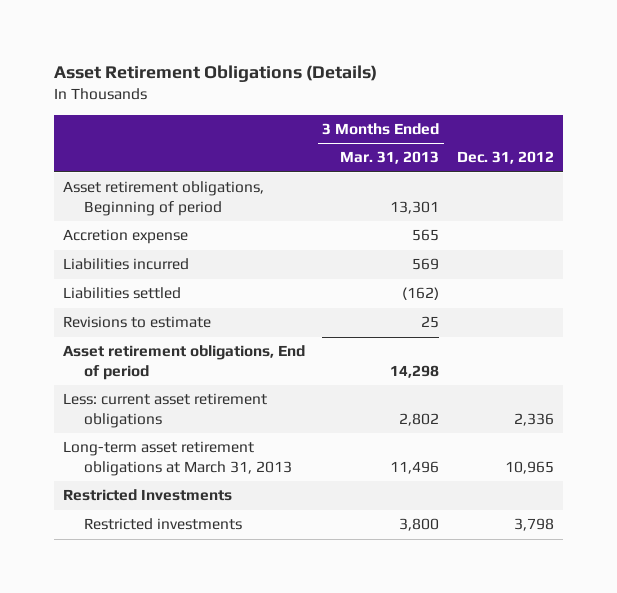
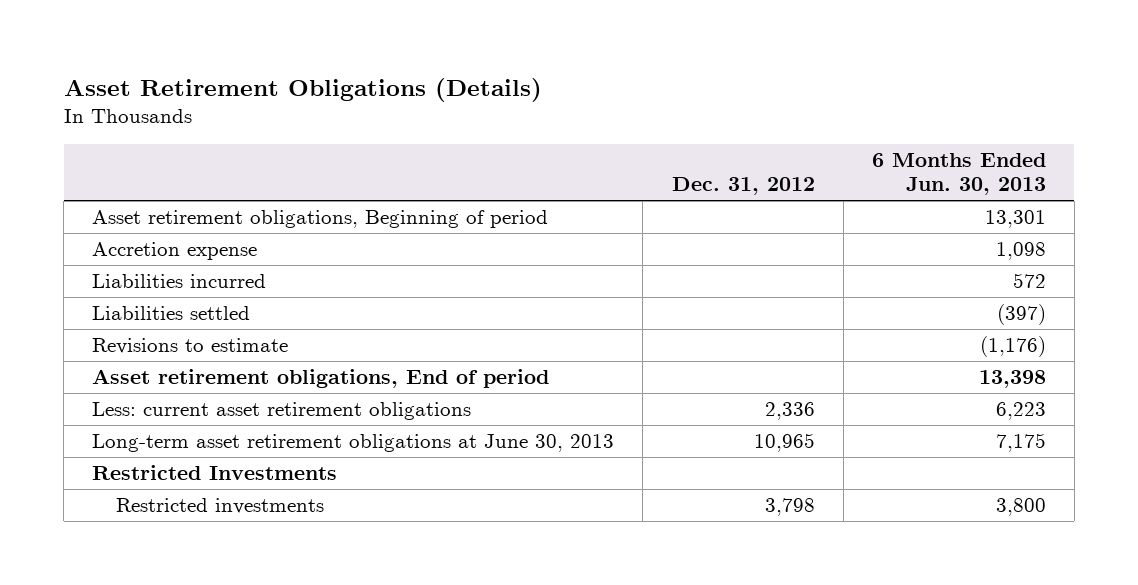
- | 3 Months Ended Mar. 31, 2013 | Dec. 31, 2012
+ | Dec. 31, 2012 | 6 Months Ended Jun. 30, 2013
- Long-term asset retirement obligations at March 31, 2013 | 11,496 | 10,965
+ Long-term asset retirement obligations at June 30, 2013 | 10,965 | 7,175

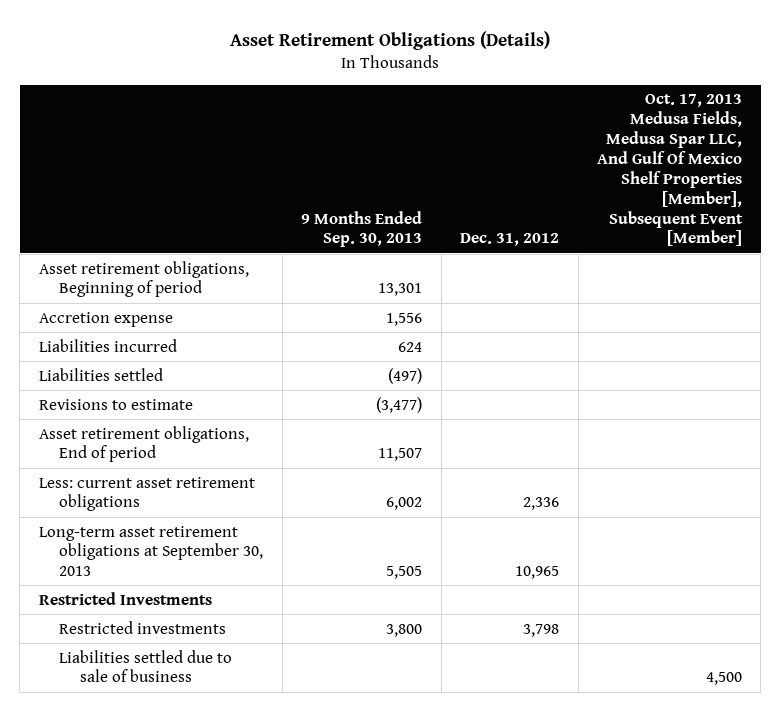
- | Dec. 31, 2012 | 6 Months Ended Jun. 30, 2013
+ | 9 Months Ended Sep. 30, 2013 | Dec. 31, 2012 | Oct. 17, 2013 Medusa Fields, Medusa Spar LLC, And Gulf Of Mexico Shelf Properties [Member], Subsequent Event [Member]
- Long-term asset retirement obligations at June 30, 2013 | 10,965 | 7,175
+ Long-term asset retirement obligations at September 30, 2013 | 5,505 | 10,965 |
+ Liabilities settled due to sale of business | | | 4,500

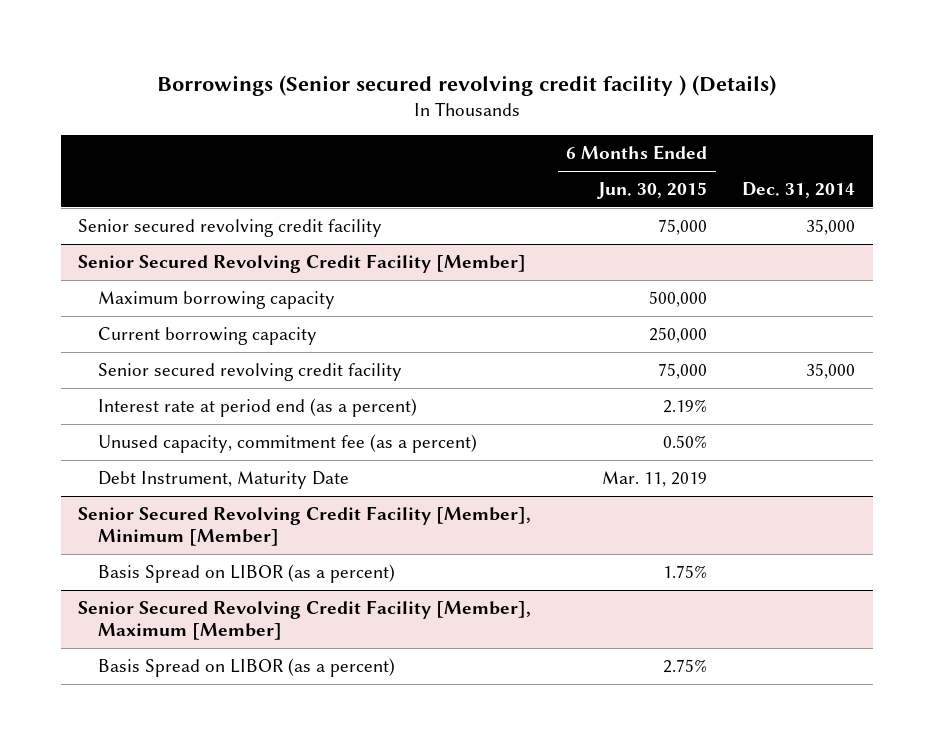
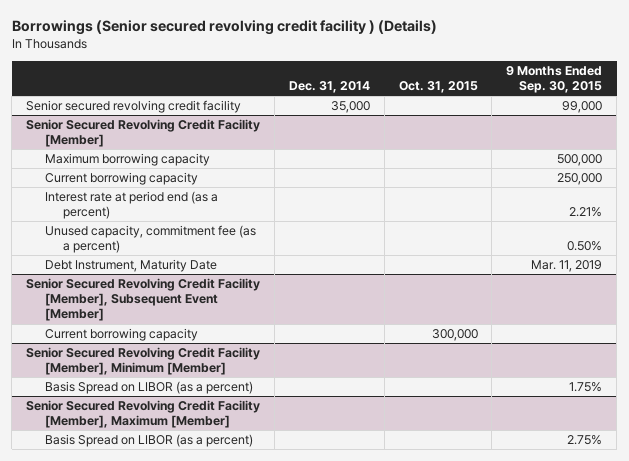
- | 6 Months Ended Jun. 30, 2015 | Dec. 31, 2014
+ | Dec. 31, 2014 | Oct. 31, 2015 | 9 Months Ended Sep. 30, 2015
@ Senior Secured Revolving Credit Facility [Member]
- Senior secured revolving credit facility | 75,000 | 35,000
+ Senior Secured Revolving Credit Facility [Member], Subsequent Event [Member]
+ Current borrowing capacity | | 300,000 |

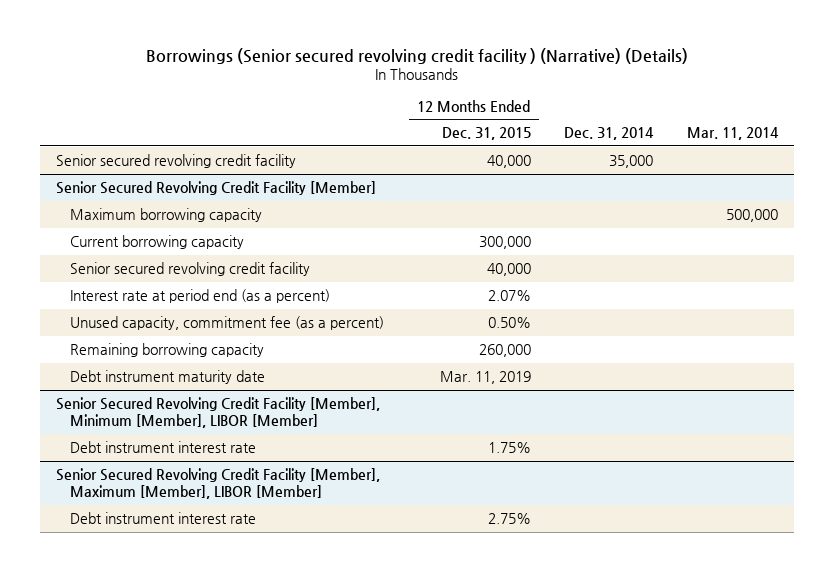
- Borrowings (Senior secured revolving credit facility ) (Details)
+ Borrowings (Senior secured revolving credit facility ) (Narrative) (Details)
- | Dec. 31, 2014 | Oct. 31, 2015 | 9 Months Ended Sep. 30, 2015
+ | 12 Months Ended Dec. 31, 2015 | Dec. 31, 2014 | Mar. 11, 2014
@ Senior Secured Revolving Credit Facility [Member]
+ Senior secured revolving credit facility | 40,000 | |
- Debt Instrument, Maturity Date | | | Mar. 11, 2019
- Senior Secured Revolving Credit Facility [Member], Subsequent Event [Member]
- Current borrowing capacity | | 300,000 |
- Senior Secured Revolving Credit Facility [Member], Minimum [Member]
- Basis Spread on LIBOR (as a percent) | | | 1.75%
- Senior Secured Revolving Credit Facility [Member], Maximum [Member]
- Basis Spread on LIBOR (as a percent) | | | 2.75%
@ Senior Secured Revolving Credit Facility [Member]
+ Remaining borrowing capacity | 260,000 | |
+ Debt instrument maturity date | Mar. 11, 2019 | |
+ Senior Secured Revolving Credit Facility [Member], Minimum [Member], LIBOR [Member]
+ Debt instrument interest rate | 1.75% | |
+ Senior Secured Revolving Credit Facility [Member], Maximum [Member], LIBOR [Member]
+ Debt instrument interest rate | 2.75% | |

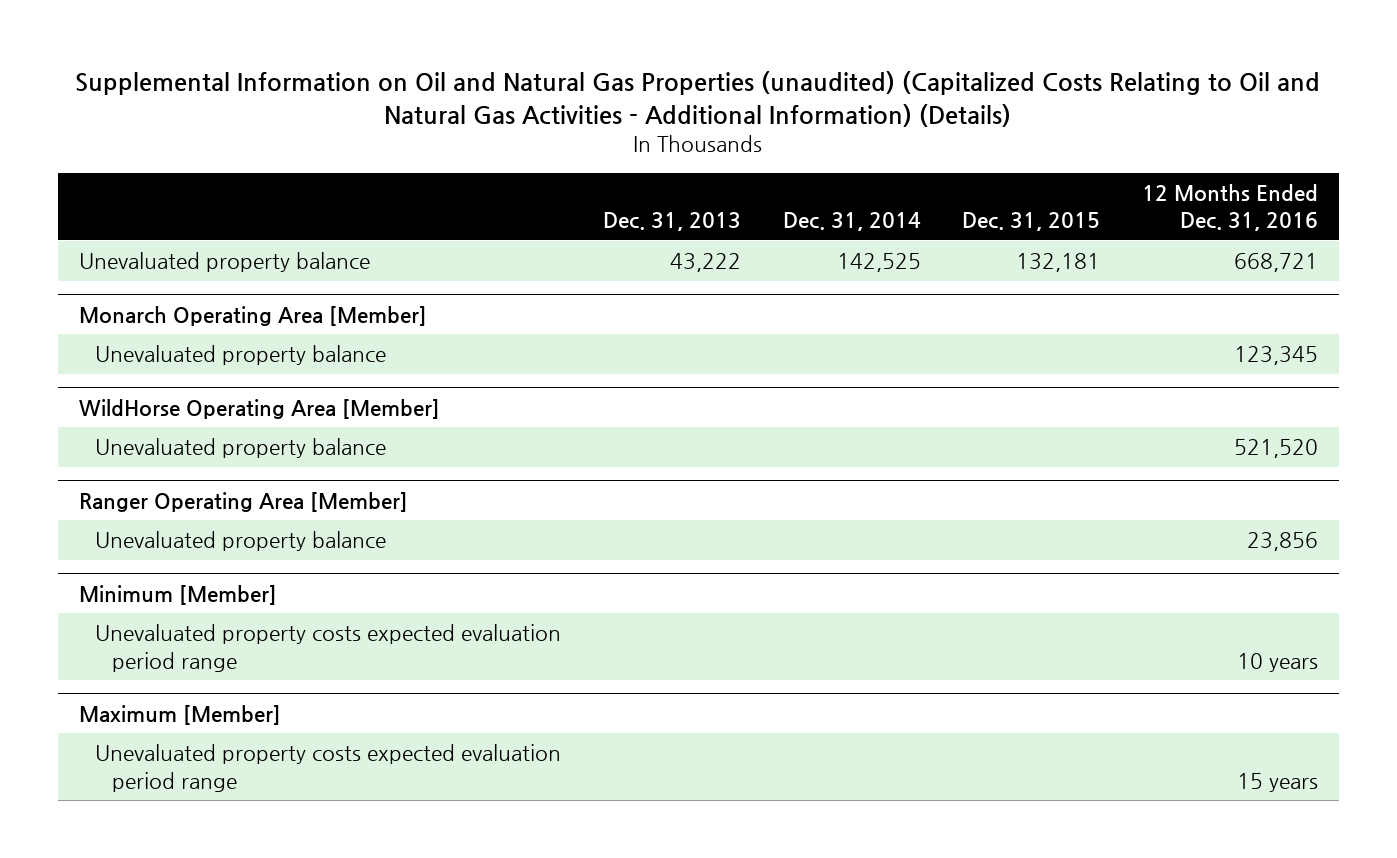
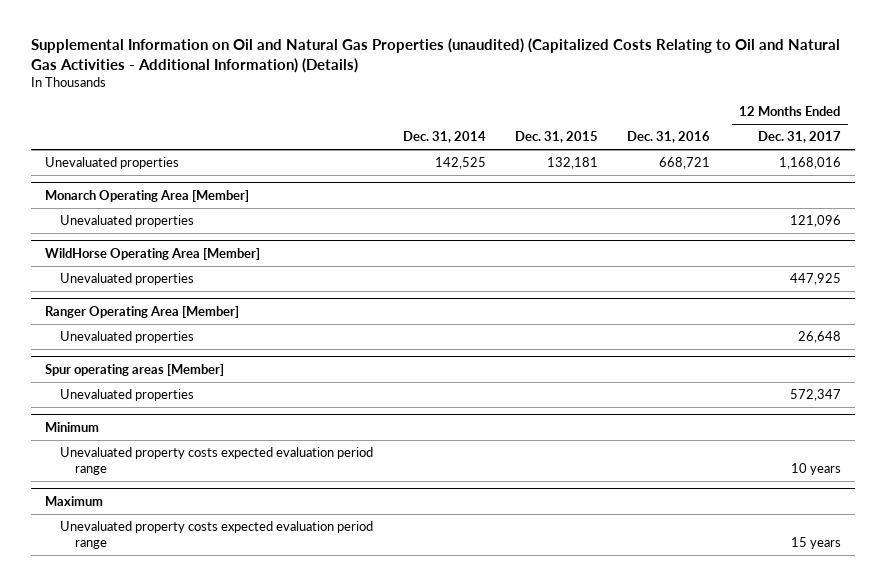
- | Dec. 31, 2013 | Dec. 31, 2014 | Dec. 31, 2015 | 12 Months Ended Dec. 31, 2016
+ | Dec. 31, 2014 | Dec. 31, 2015 | Dec. 31, 2016 | 12 Months Ended Dec. 31, 2017
- Unevaluated property balance | 43,222 | 142,525 | 132,181 | 668,721
+ Unevaluated properties | 142,525 | 132,181 | 668,721 | 1,168,016
@ Monarch Operating Area [Member]
- Unevaluated property balance | | | | 123,345
+ Unevaluated properties | | | | 121,096
@ WildHorse Operating Area [Member]
- Unevaluated property balance | | | | 521,520
+ Unevaluated properties | | | | 447,925
@ Ranger Operating Area [Member]
- Unevaluated property balance | | | | 23,856
- Minimum [Member]
@ Ranger Operating Area [Member]
+ Unevaluated properties | | | | 26,648
+ Spur operating areas [Member]
+ Unevaluated properties | | | | 572,347
+ Minimum
- Maximum [Member]
+ Maximum

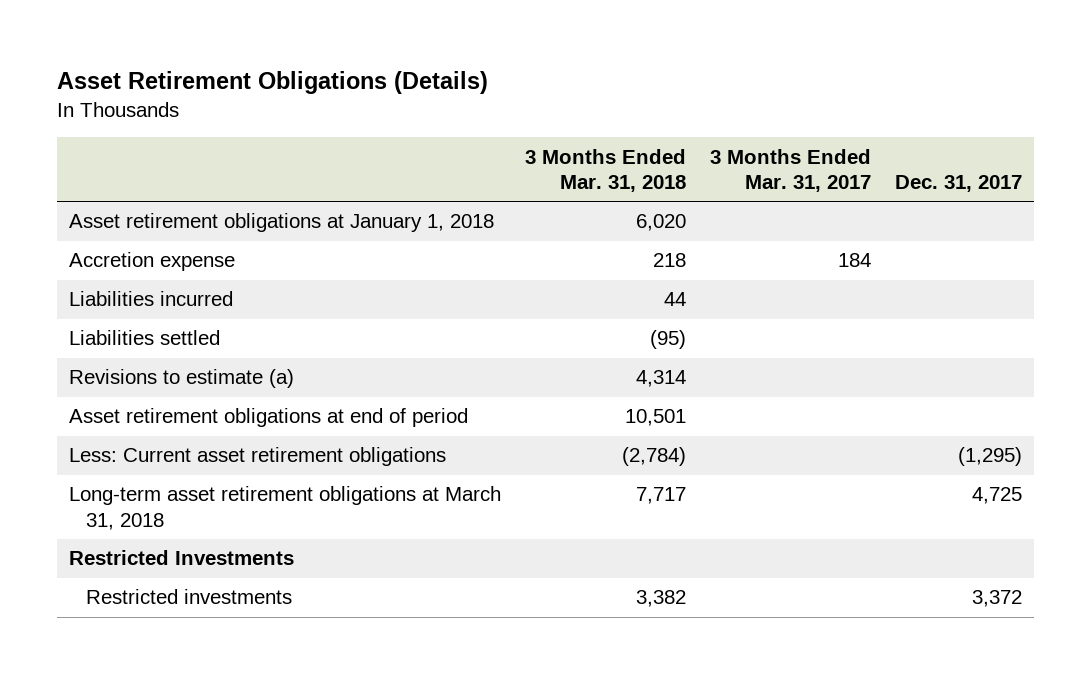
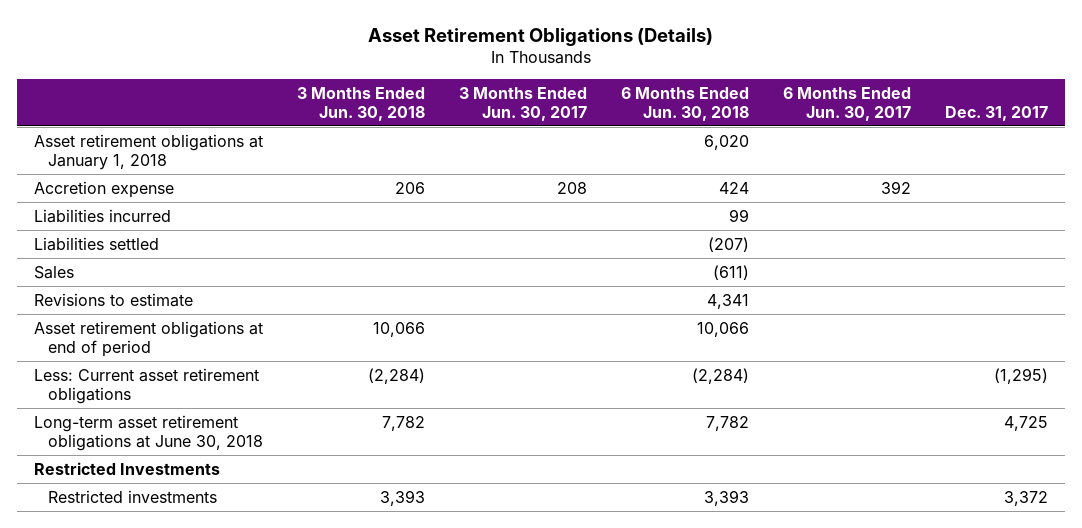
- | 3 Months Ended Mar. 31, 2018 | 3 Months Ended Mar. 31, 2017 | Dec. 31, 2017
+ | 3 Months Ended Jun. 30, 2018 | 3 Months Ended Jun. 30, 2017 | 6 Months Ended Jun. 30, 2018 | 6 Months Ended Jun. 30, 2017 | Dec. 31, 2017
- Revisions to estimate (a) | 4,314 | |
+ Sales | | | (611) | |
+ Revisions to estimate | | | 4,341 | |
- Long-term asset retirement obligations at March 31, 2018 | 7,717 | | 4,725
+ Long-term asset retirement obligations at June 30, 2018 | 7,782 | | 7,782 | | 4,725

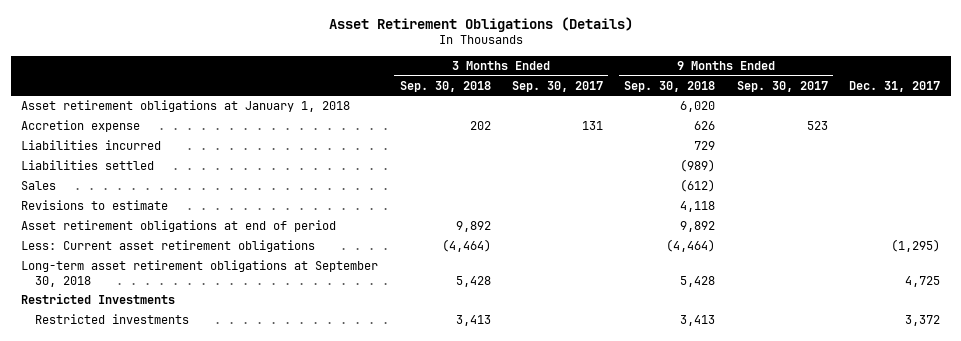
- | 3 Months Ended Jun. 30, 2018 | 3 Months Ended Jun. 30, 2017 | 6 Months Ended Jun. 30, 2018 | 6 Months Ended Jun. 30, 2017 | Dec. 31, 2017
+ | 3 Months Ended Sep. 30, 2018 | 3 Months Ended Sep. 30, 2017 | 9 Months Ended Sep. 30, 2018 | 9 Months Ended Sep. 30, 2017 | Dec. 31, 2017
- Long-term asset retirement obligations at June 30, 2018 | 7,782 | | 7,782 | | 4,725
+ Long-term asset retirement obligations at September 30, 2018 | 5,428 | | 5,428 | | 4,725

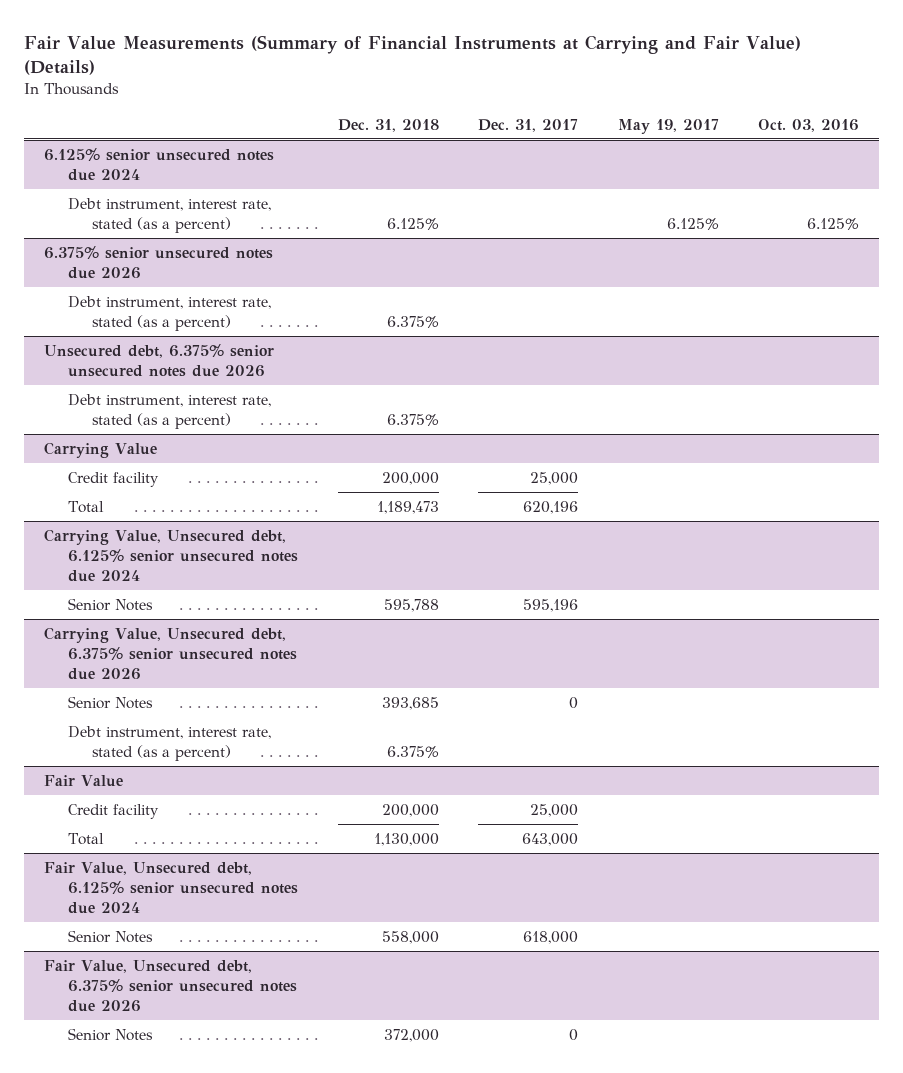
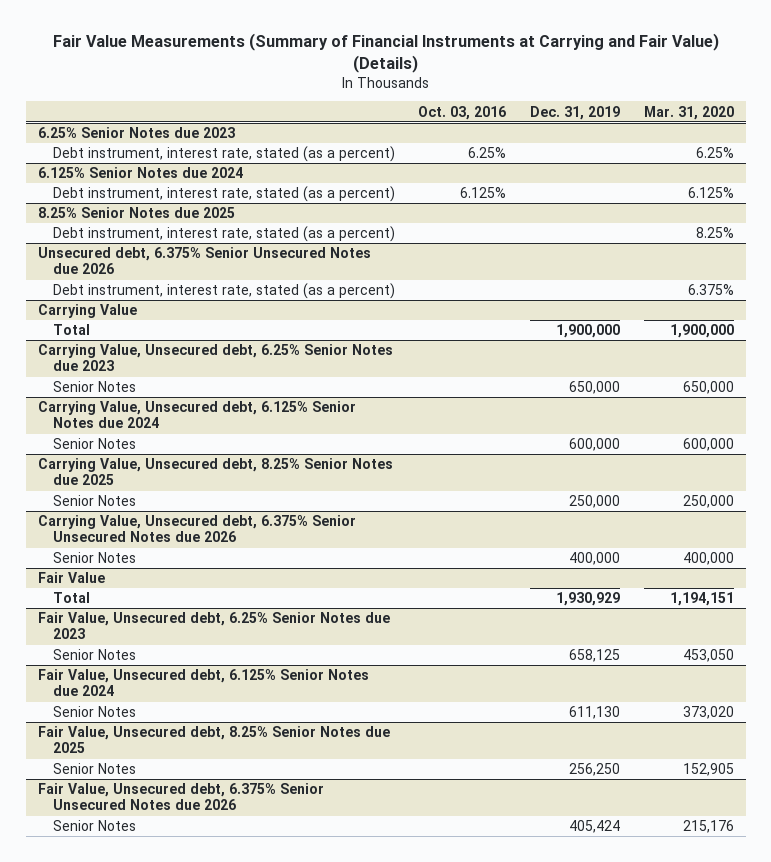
- | Dec. 31, 2018 | Dec. 31, 2017 | May 19, 2017 | Oct. 03, 2016
+ | Oct. 03, 2016 | Dec. 31, 2019 | Mar. 31, 2020
- 6.125% senior unsecured notes due 2024
+ 6.25% Senior Notes due 2023
+ Debt instrument, interest rate, stated (as a percent) | 6.25% | | 6.25%
+ 6.125% Senior Notes due 2024
- 6.375% senior unsecured notes due 2026
- Debt instrument, interest rate, stated (as a percent) | 6.375% | | |
- Unsecured debt, 6.375% senior unsecured notes due 2026
+ 8.25% Senior Notes due 2025
+ Debt instrument, interest rate, stated (as a percent) | | | 8.25%
+ Unsecured debt, 6.375% Senior Unsecured Notes due 2026
@ Carrying Value
- Credit facility | 200,000 | 25,000 | |
- Carrying Value, Unsecured debt, 6.125% senior unsecured notes due 2024
+ Carrying Value, Unsecured debt, 6.25% Senior Notes due 2023
+ Senior Notes | | 650,000 | 650,000
+ Carrying Value, Unsecured debt, 6.125% Senior Notes due 2024
- Carrying Value, Unsecured debt, 6.375% senior unsecured notes due 2026
+ Carrying Value, Unsecured debt, 8.25% Senior Notes due 2025
+ Senior Notes | | 250,000 | 250,000
+ Carrying Value, Unsecured debt, 6.375% Senior Unsecured Notes due 2026
- Debt instrument, interest rate, stated (as a percent) | 6.375% | | |
@ Fair Value
- Credit facility | 200,000 | 25,000 | |
- Fair Value, Unsecured debt, 6.125% senior unsecured notes due 2024
+ Fair Value, Unsecured debt, 6.25% Senior Notes due 2023
+ Senior Notes | | 658,125 | 453,050
+ Fair Value, Unsecured debt, 6.125% Senior Notes due 2024
- Fair Value, Unsecured debt, 6.375% senior unsecured notes due 2026
+ Fair Value, Unsecured debt, 8.25% Senior Notes due 2025
+ Senior Notes | | 256,250 | 152,905
+ Fair Value, Unsecured debt, 6.375% Senior Unsecured Notes due 2026

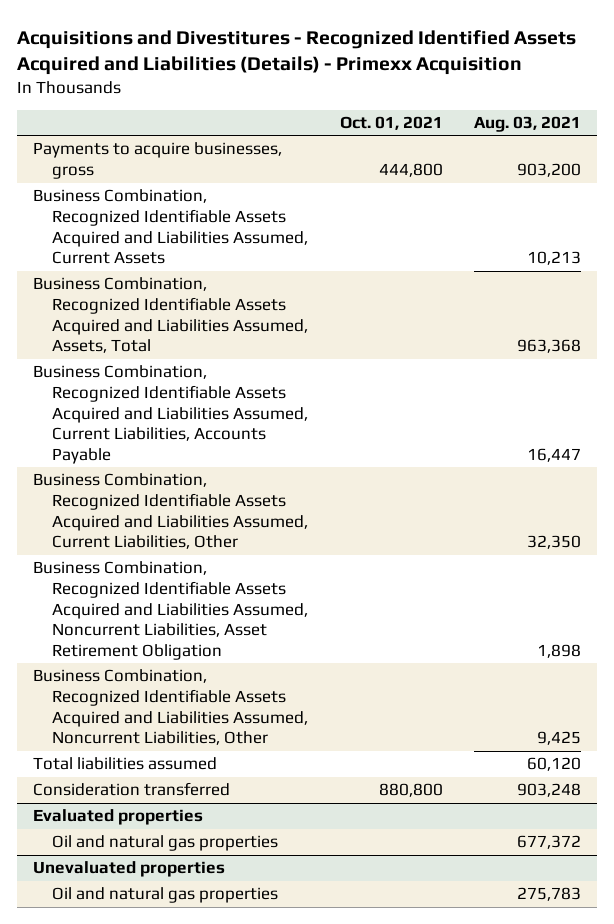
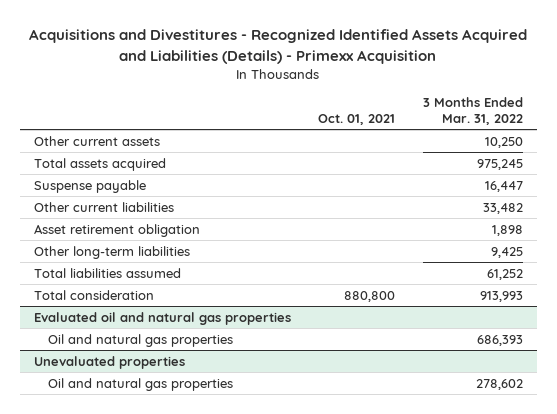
- | Oct. 01, 2021 | Aug. 03, 2021
+ | Oct. 01, 2021 | 3 Months Ended Mar. 31, 2022
- Payments to acquire businesses, gross | 444,800 | 903,200
- Business Combination, Recognized Identifiable Assets Acquired and Liabilities Assumed, Current Assets | | 10,213
- Business Combination, Recognized Identifiable Assets Acquired and Liabilities Assumed, Assets, Total | | 963,368
- Business Combination, Recognized Identifiable Assets Acquired and Liabilities Assumed, Current Liabilities, Accounts Payable | | 16,447
- Business Combination, Recognized Identifiable Assets Acquired and Liabilities Assumed, Current Liabilities, Other | | 32,350
- Business Combination, Recognized Identifiable Assets Acquired and Liabilities Assumed, Noncurrent Liabilities, Asset Retirement Obligation | | 1,898
- Business Combination, Recognized Identifiable Assets Acquired and Liabilities Assumed, Noncurrent Liabilities, Other | | 9,425
+ Other current assets | | 10,250
+ Total assets acquired | | 975,245
+ Suspense payable | | 16,447
+ Other current liabilities | | 33,482
+ Asset retirement obligation | | 1,898
+ Other long-term liabilities | | 9,425
- Consideration transferred | 880,800 | 903,248
- Evaluated properties
+ Total consideration | 880,800 | 913,993
+ Evaluated oil and natural gas properties

